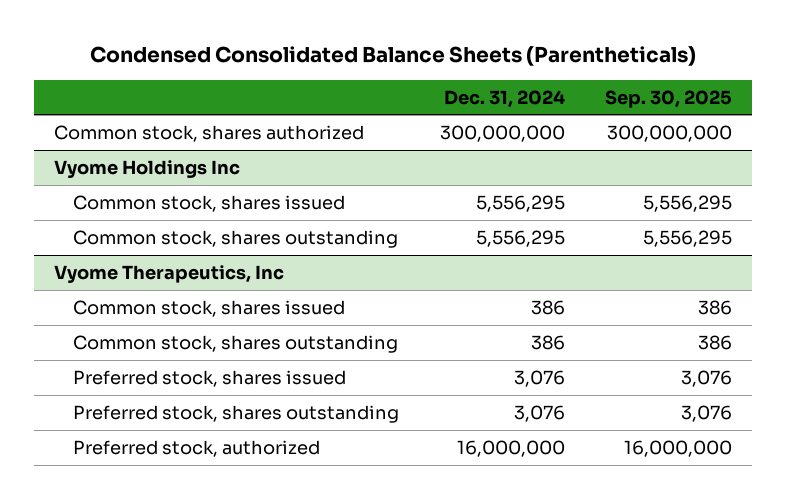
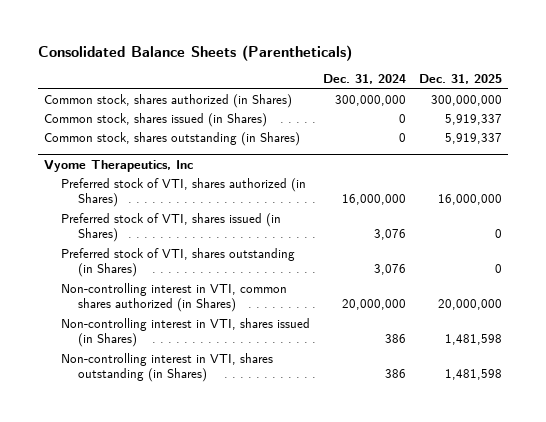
- Condensed Consolidated Balance Sheets (Parentheticals)
+ Consolidated Balance Sheets (Parentheticals)
- | Dec. 31, 2024 | Sep. 30, 2025
+ | Dec. 31, 2024 | Dec. 31, 2025
- Common stock, shares authorized | 300,000,000 | 300,000,000
- Vyome Holdings Inc
- Common stock, shares issued | 5,556,295 | 5,556,295
- Common stock, shares outstanding | 5,556,295 | 5,556,295
+ Common stock, shares authorized (in Shares) | 300,000,000 | 300,000,000
+ Common stock, shares issued (in Shares) | 0 | 5,919,337
+ Common stock, shares outstanding (in Shares) | 0 | 5,919,337
@ Vyome Therapeutics, Inc
- Common stock, shares issued | 386 | 386
- Common stock, shares outstanding | 386 | 386
- Preferred stock, shares issued | 3,076 | 3,076
- Preferred stock, shares outstanding | 3,076 | 3,076
- Preferred stock, authorized | 16,000,000 | 16,000,000
+ Preferred stock of VTI, shares authorized (in Shares) | 16,000,000 | 16,000,000
+ Preferred stock of VTI, shares issued (in Shares) | 3,076 | 0
+ Preferred stock of VTI, shares outstanding (in Shares) | 3,076 | 0
+ Non-controlling interest in VTI, common shares authorized (in Shares) | 20,000,000 | 20,000,000
+ Non-controlling interest in VTI, shares issued (in Shares) | 386 | 1,481,598
+ Non-controlling interest in VTI, shares outstanding (in Shares) | 386 | 1,481,598

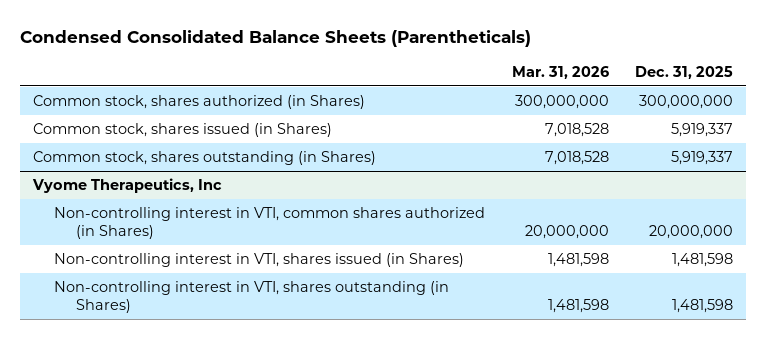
- Consolidated Balance Sheets (Parentheticals)
+ Condensed Consolidated Balance Sheets (Parentheticals)
- | Dec. 31, 2024 | Dec. 31, 2025
+ | Mar. 31, 2026 | Dec. 31, 2025
@ Vyome Therapeutics, Inc
- Preferred stock of VTI, shares authorized (in Shares) | 16,000,000 | 16,000,000
- Preferred stock of VTI, shares issued (in Shares) | 3,076 | 0
- Preferred stock of VTI, shares outstanding (in Shares) | 3,076 | 0

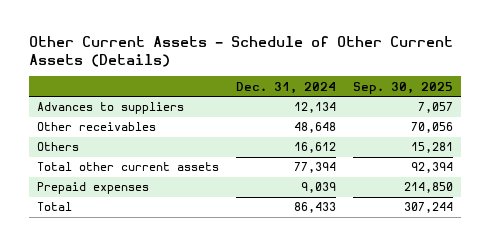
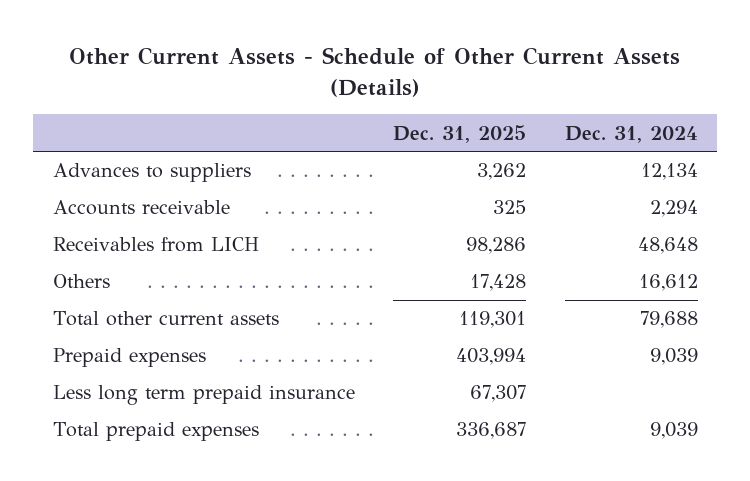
- | Dec. 31, 2024 | Sep. 30, 2025
+ | Dec. 31, 2025 | Dec. 31, 2024
- Other receivables | 48,648 | 70,056
+ Accounts receivable | 325 | 2,294
+ Receivables from LICH | 98,286 | 48,648
- Total other current assets | 77,394 | 92,394
+ Total other current assets | 119,301 | 79,688
- Total | 86,433 | 307,244
+ Less long term prepaid insurance | 67,307 |
+ Total prepaid expenses | 336,687 | 9,039

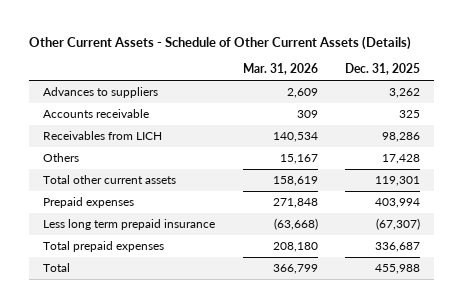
- | Dec. 31, 2025 | Dec. 31, 2024
+ | Mar. 31, 2026 | Dec. 31, 2025
- Less long term prepaid insurance | 67,307 |
+ Less long term prepaid insurance | (63,668) | (67,307)
+ Total | 366,799 | 455,988

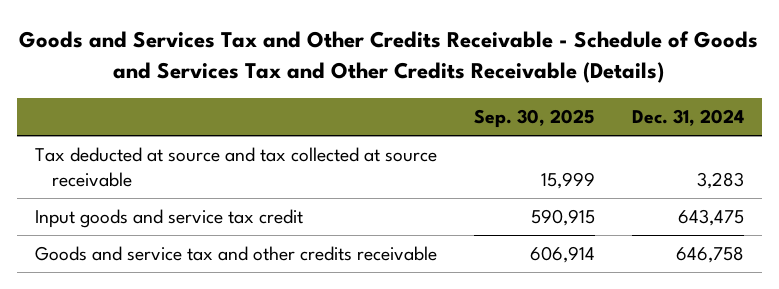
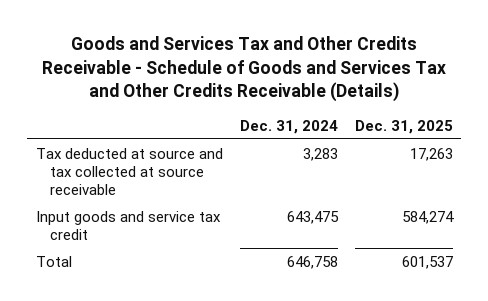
- | Sep. 30, 2025 | Dec. 31, 2024
+ | Dec. 31, 2024 | Dec. 31, 2025
- Goods and service tax and other credits receivable | 606,914 | 646,758
+ Total | 646,758 | 601,537

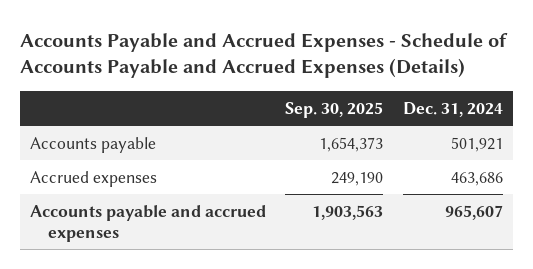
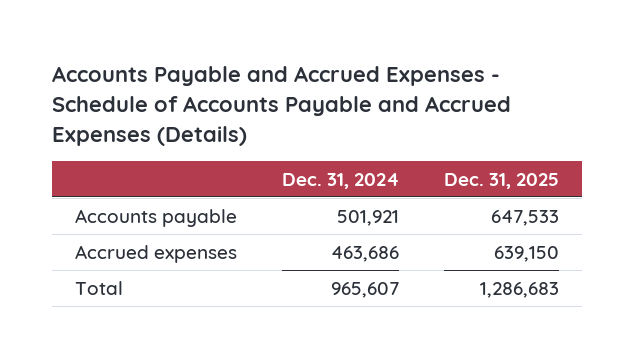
- | Sep. 30, 2025 | Dec. 31, 2024
+ | Dec. 31, 2024 | Dec. 31, 2025
- Accounts payable and accrued expenses | 1,903,563 | 965,607
+ Total | 965,607 | 1,286,683

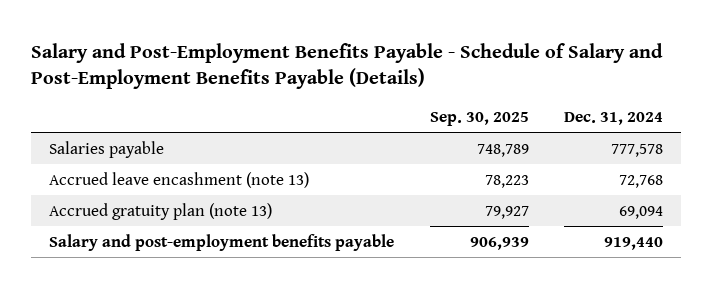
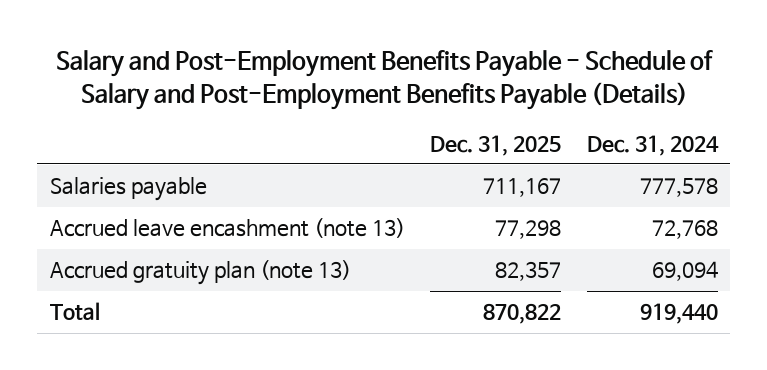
- | Sep. 30, 2025 | Dec. 31, 2024
+ | Dec. 31, 2025 | Dec. 31, 2024
- Salary and post-employment benefits payable | 906,939 | 919,440
+ Total | 870,822 | 919,440

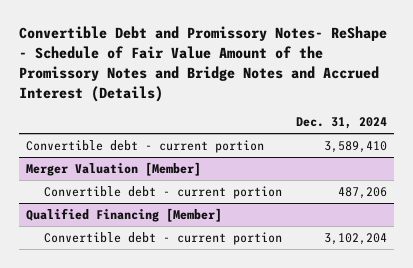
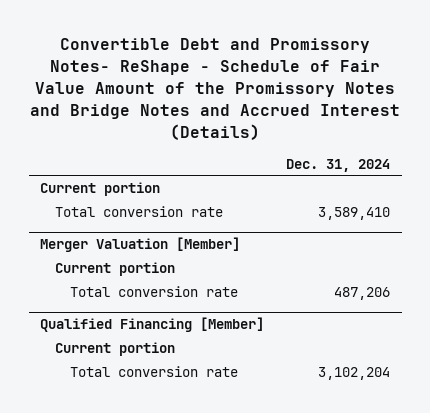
- Convertible debt - current portion | 3,589,410
+ Current portion
+ Total conversion rate | 3,589,410
@ Merger Valuation [Member]
- Convertible debt - current portion | 487,206
+ Current portion
+ Total conversion rate | 487,206
@ Qualified Financing [Member]
- Convertible debt - current portion | 3,102,204
+ Current portion
+ Total conversion rate | 3,102,204

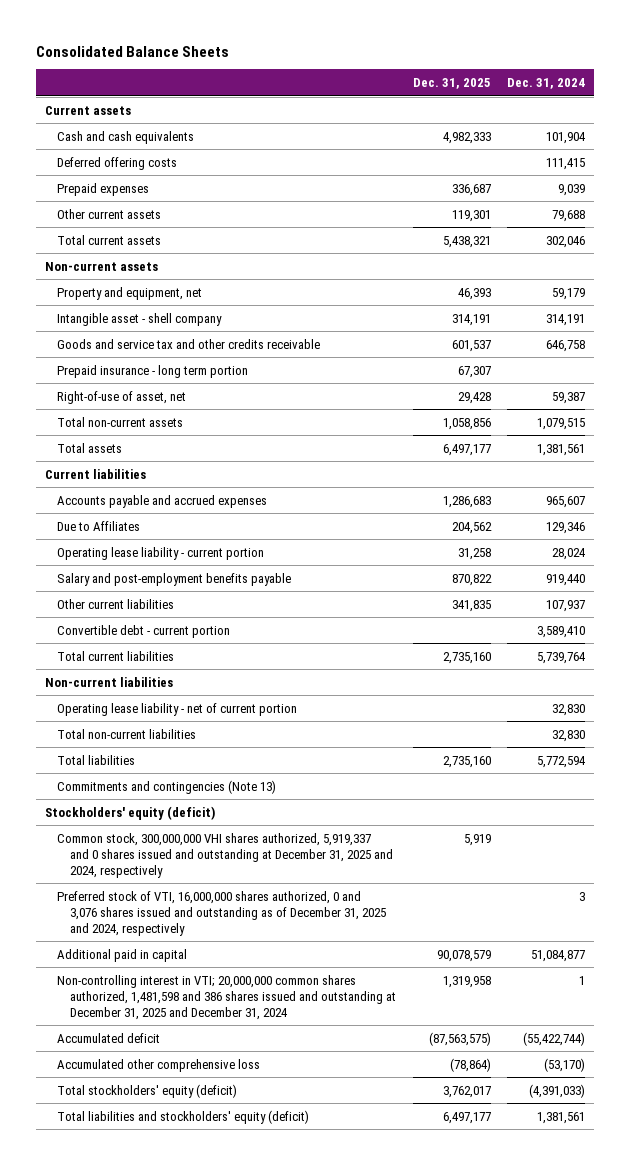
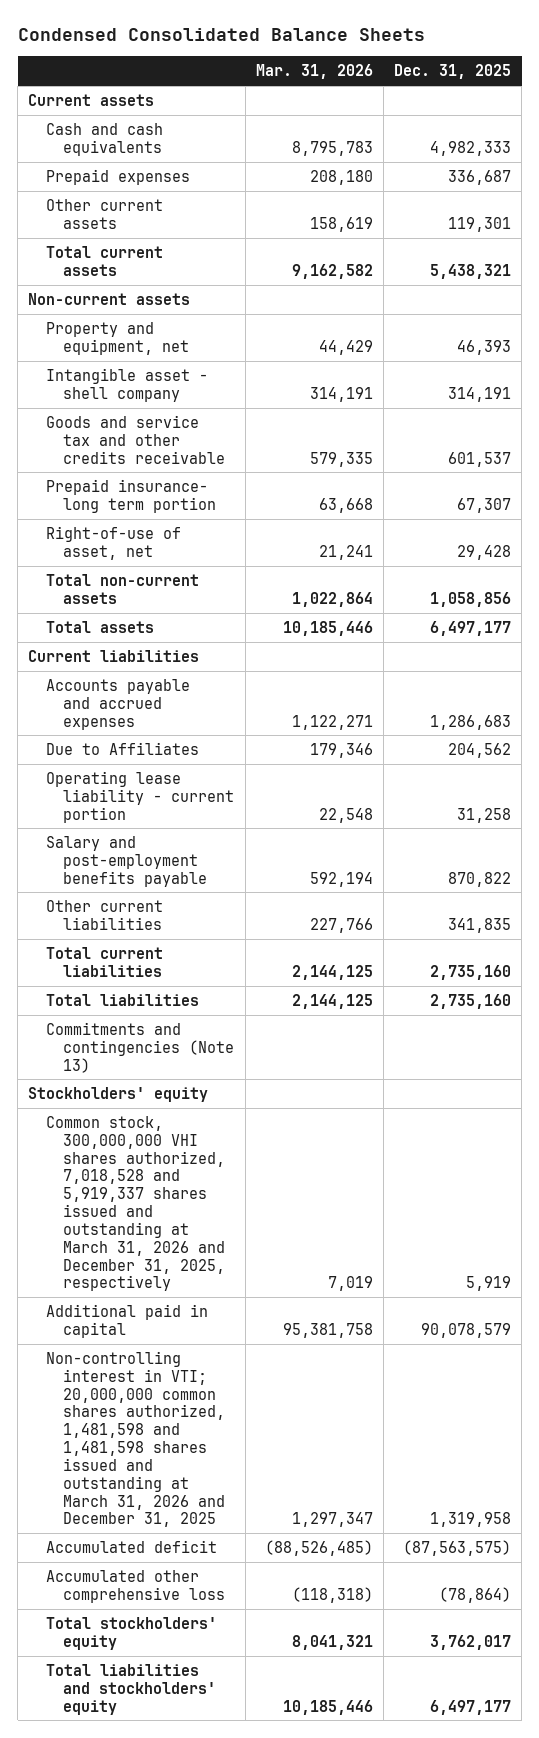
- Consolidated Balance Sheets
+ Condensed Consolidated Balance Sheets
- | Dec. 31, 2025 | Dec. 31, 2024
+ | Mar. 31, 2026 | Dec. 31, 2025
- Deferred offering costs | | 111,415
- Prepaid insurance - long term portion | 67,307 |
+ Prepaid insurance- long term portion | 63,668 | 67,307
- Convertible debt - current portion | | 3,589,410
- Non-current liabilities
- Operating lease liability - net of current portion | | 32,830
- Total non-current liabilities | | 32,830
- Stockholders' equity (deficit)
- Common stock, 300,000,000 VHI shares authorized, 5,919,337 and 0 shares issued and outstanding at December 31, 2025 and 2024, respectively | 5,919 |
- Preferred stock of VTI, 16,000,000 shares authorized, 0 and 3,076 shares issued and outstanding as of December 31, 2025 and 2024, respectively | | 3
+ Stockholders' equity
+ Common stock, 300,000,000 VHI shares authorized, 7,018,528 and 5,919,337 shares issued and outstanding at March 31, 2026 and December 31, 2025, respectively | 7,019 | 5,919
- Non-controlling interest in VTI; 20,000,000 common shares authorized, 1,481,598 and 386 shares issued and outstanding at December 31, 2025 and December 31, 2024 | 1,319,958 | 1
+ Non-controlling interest in VTI; 20,000,000 common shares authorized, 1,481,598 and 1,481,598 shares issued and outstanding at March 31, 2026 and December 31, 2025 | 1,297,347 | 1,319,958
- Total stockholders' equity (deficit) | 3,762,017 | (4,391,033)
- Total liabilities and stockholders' equity (deficit) | 6,497,177 | 1,381,561
+ Total stockholders' equity | 8,041,321 | 3,762,017
+ Total liabilities and stockholders' equity | 10,185,446 | 6,497,177

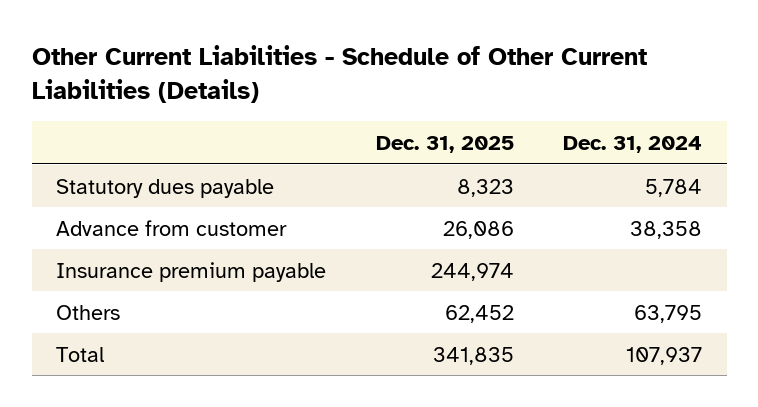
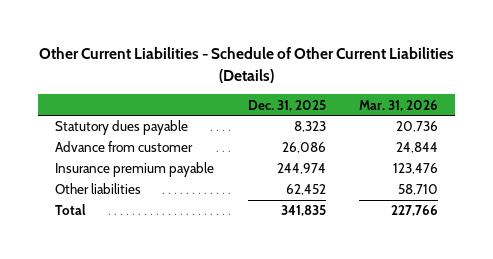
- | Dec. 31, 2025 | Dec. 31, 2024
+ | Dec. 31, 2025 | Mar. 31, 2026
- Others | 62,452 | 63,795
+ Other liabilities | 62,452 | 58,710

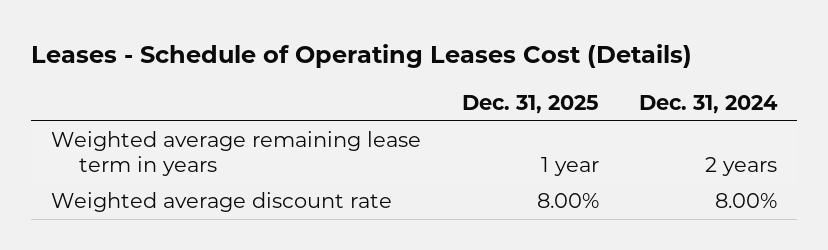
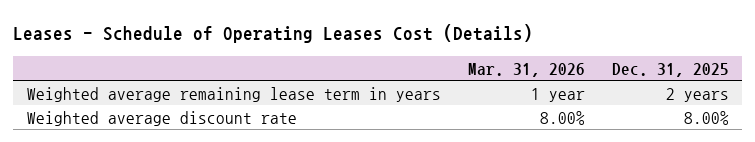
- | Dec. 31, 2025 | Dec. 31, 2024
+ | Mar. 31, 2026 | Dec. 31, 2025
- Weighted average remaining lease term in years | 1 year | 2 years
+ Weighted average remaining lease term in years | 1 year | 2 years

